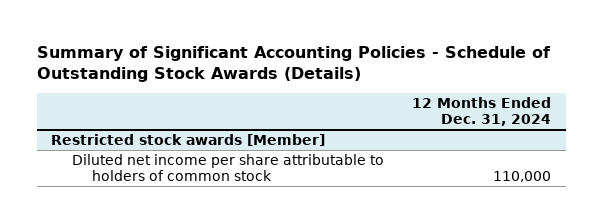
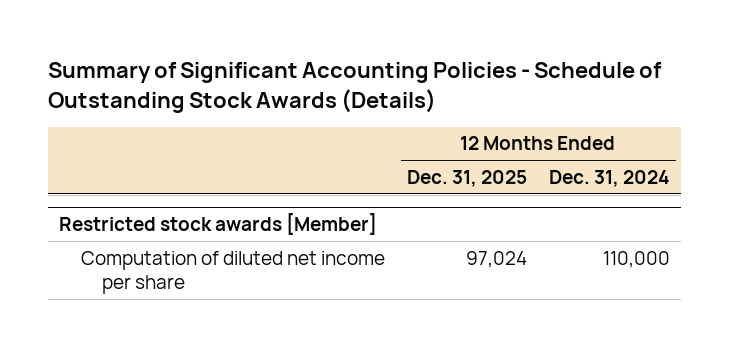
- | 12 Months Ended Dec. 31, 2024
+ | 12 Months Ended Dec. 31, 2025 | 12 Months Ended Dec. 31, 2024
@ Restricted stock awards [Member]
- Diluted net income per share attributable to holders of common stock | 110,000
+ Computation of diluted net income per share | 97,024 | 110,000

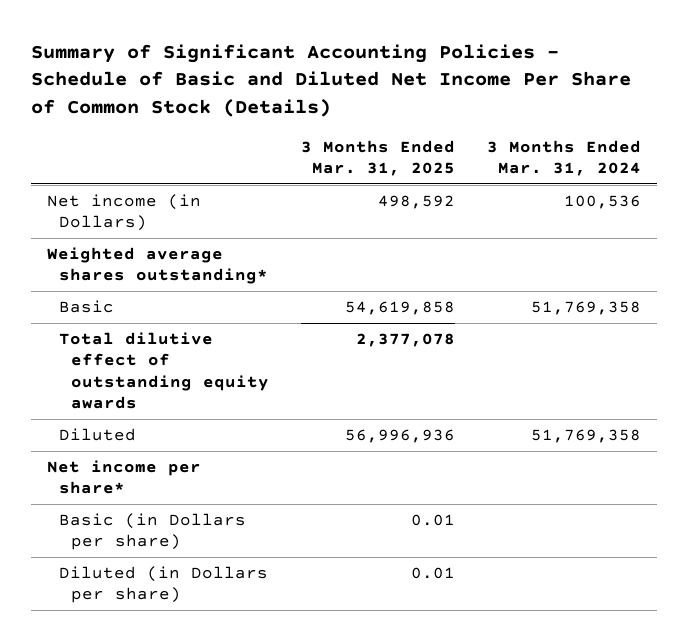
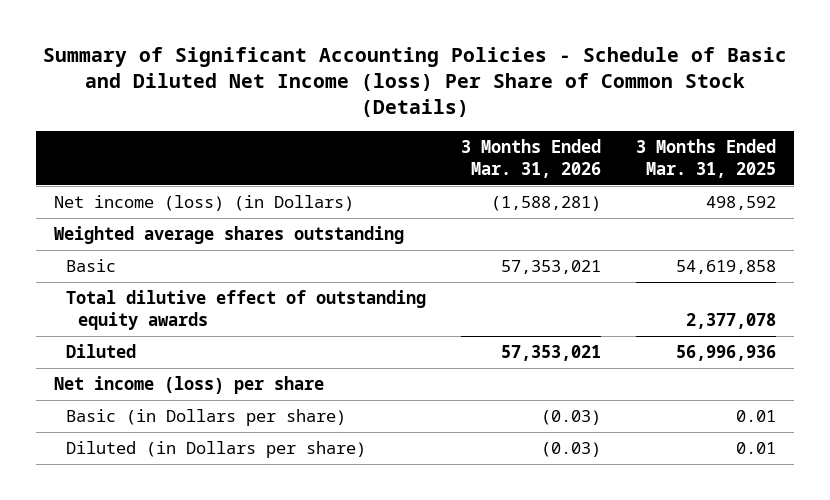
- Summary of Significant Accounting Policies - Schedule of Basic and Diluted Net Income Per Share of Common Stock (Details)
+ Summary of Significant Accounting Policies - Schedule of Basic and Diluted Net Income (loss) Per Share of Common Stock (Details)
- | 3 Months Ended Mar. 31, 2025 | 3 Months Ended Mar. 31, 2024
+ | 3 Months Ended Mar. 31, 2026 | 3 Months Ended Mar. 31, 2025
- Net income (in Dollars) | 498,592 | 100,536
- Weighted average shares outstanding*
+ Net income (loss) (in Dollars) | (1,588,281) | 498,592
+ Weighted average shares outstanding
- Net income per share*
+ Net income (loss) per share

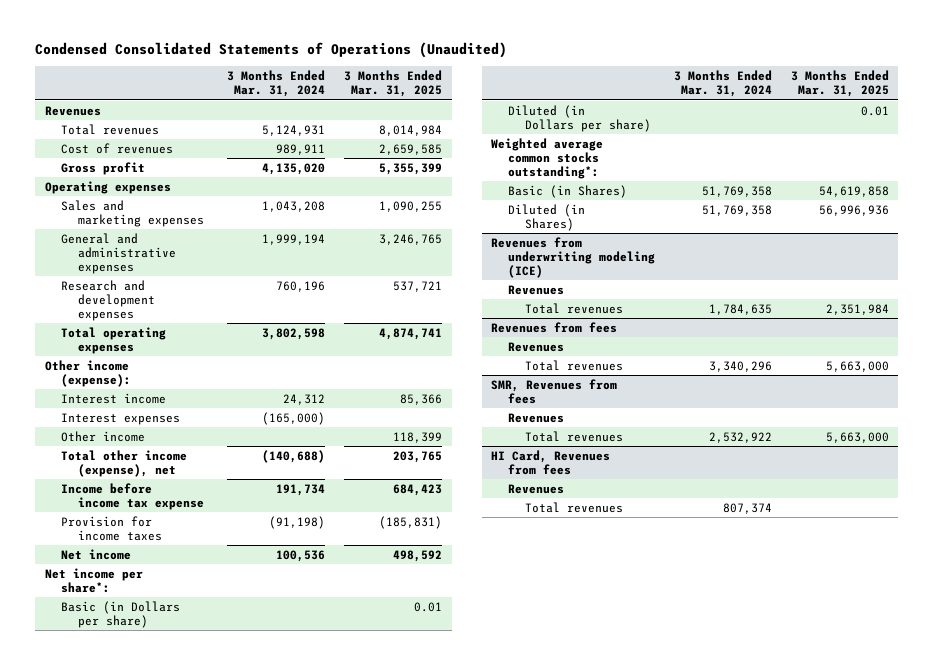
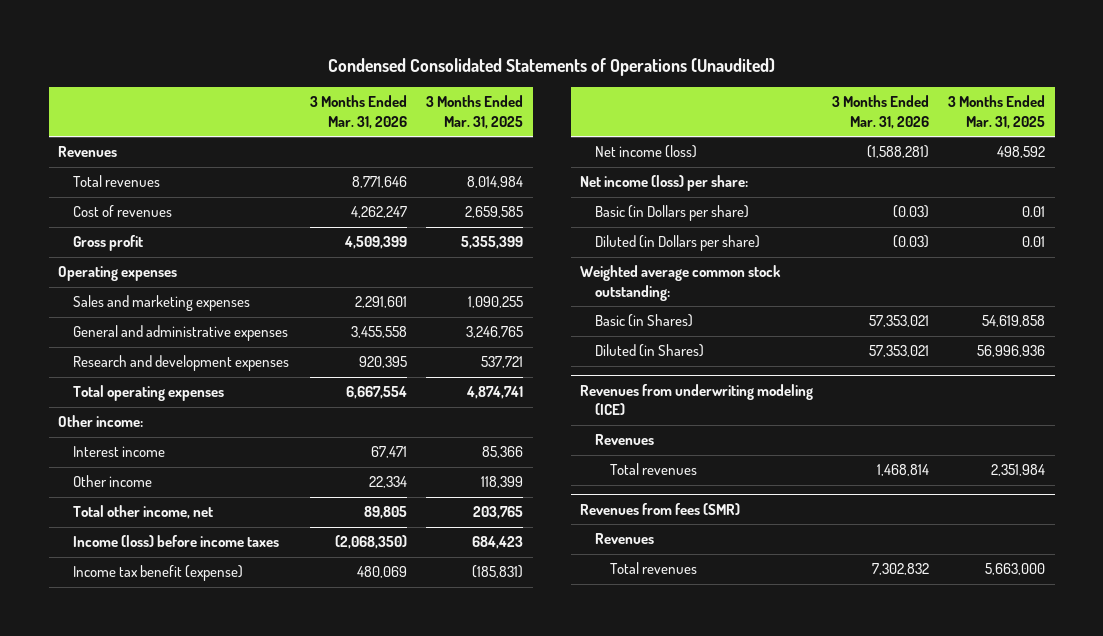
- | 3 Months Ended Mar. 31, 2024 | 3 Months Ended Mar. 31, 2025
+ | 3 Months Ended Mar. 31, 2026 | 3 Months Ended Mar. 31, 2025
- Other income (expense):
+ Other income:
- Interest expenses | (165,000) |
- Total other income (expense), net | (140,688) | 203,765
- Income before income tax expense | 191,734 | 684,423
- Provision for income taxes | (91,198) | (185,831)
- Net income | 100,536 | 498,592
- Net income per share*:
+ Total other income, net | 89,805 | 203,765
+ Income (loss) before income taxes | (2,068,350) | 684,423
+ Income tax benefit (expense) | 480,069 | (185,831)
+ Net income (loss) | (1,588,281) | 498,592
+ Net income (loss) per share:
- Weighted average common stocks outstanding*:
+ Weighted average common stock outstanding:
- Revenues from fees
- Revenues
- Total revenues | 3,340,296 | 5,663,000
- SMR, Revenues from fees
+ Revenues from fees (SMR)
- HI Card, Revenues from fees
- Revenues
- Total revenues | 807,374 |

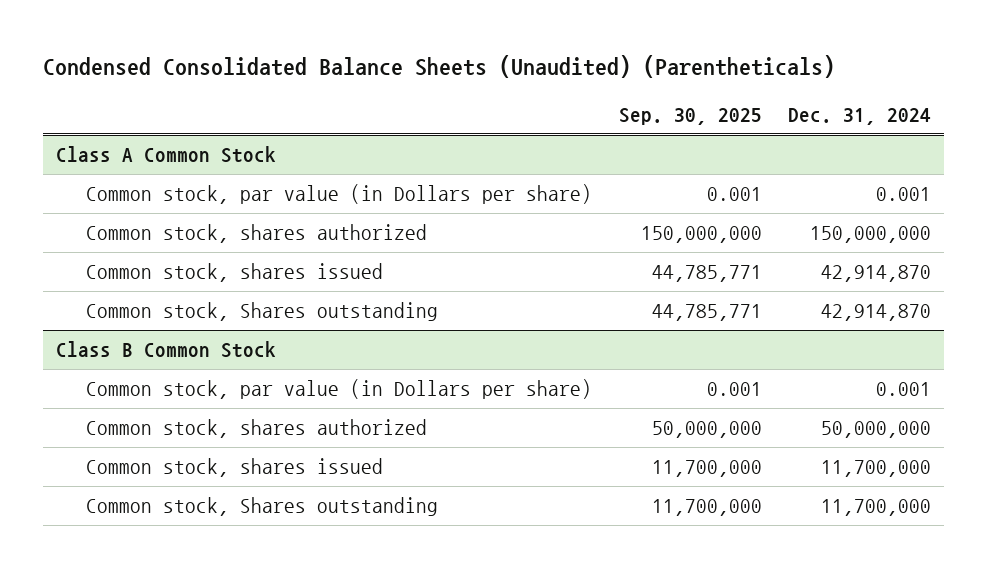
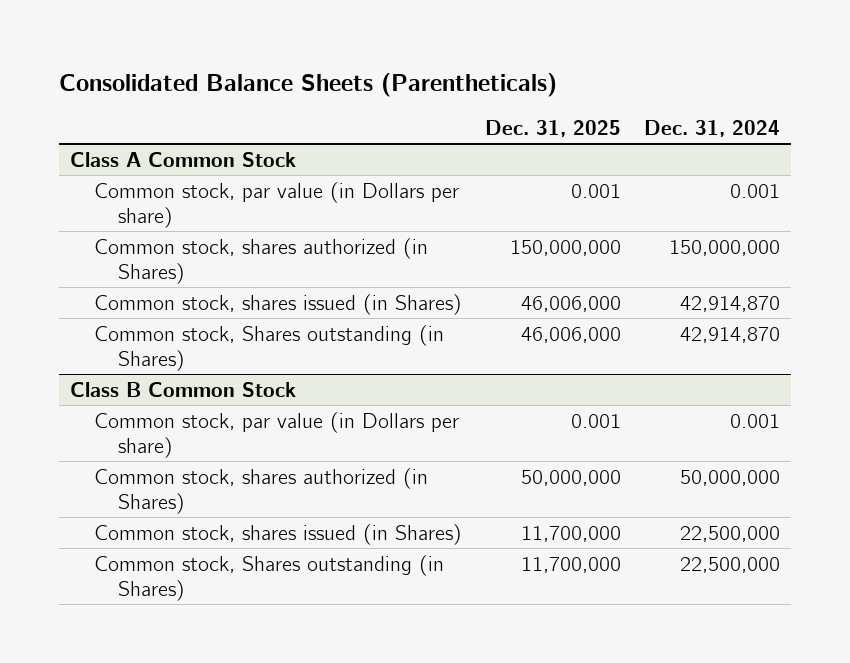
- Condensed Consolidated Balance Sheets (Unaudited) (Parentheticals)
+ Consolidated Balance Sheets (Parentheticals)
- | Sep. 30, 2025 | Dec. 31, 2024
+ | Dec. 31, 2025 | Dec. 31, 2024
@ Class A Common Stock
- Common stock, shares authorized | 150,000,000 | 150,000,000
- Common stock, shares issued | 44,785,771 | 42,914,870
- Common stock, Shares outstanding | 44,785,771 | 42,914,870
+ Common stock, shares authorized (in Shares) | 150,000,000 | 150,000,000
+ Common stock, shares issued (in Shares) | 46,006,000 | 42,914,870
+ Common stock, Shares outstanding (in Shares) | 46,006,000 | 42,914,870
@ Class B Common Stock
- Common stock, shares authorized | 50,000,000 | 50,000,000
- Common stock, shares issued | 11,700,000 | 11,700,000
- Common stock, Shares outstanding | 11,700,000 | 11,700,000
+ Common stock, shares authorized (in Shares) | 50,000,000 | 50,000,000
+ Common stock, shares issued (in Shares) | 11,700,000 | 22,500,000
+ Common stock, Shares outstanding (in Shares) | 11,700,000 | 22,500,000

